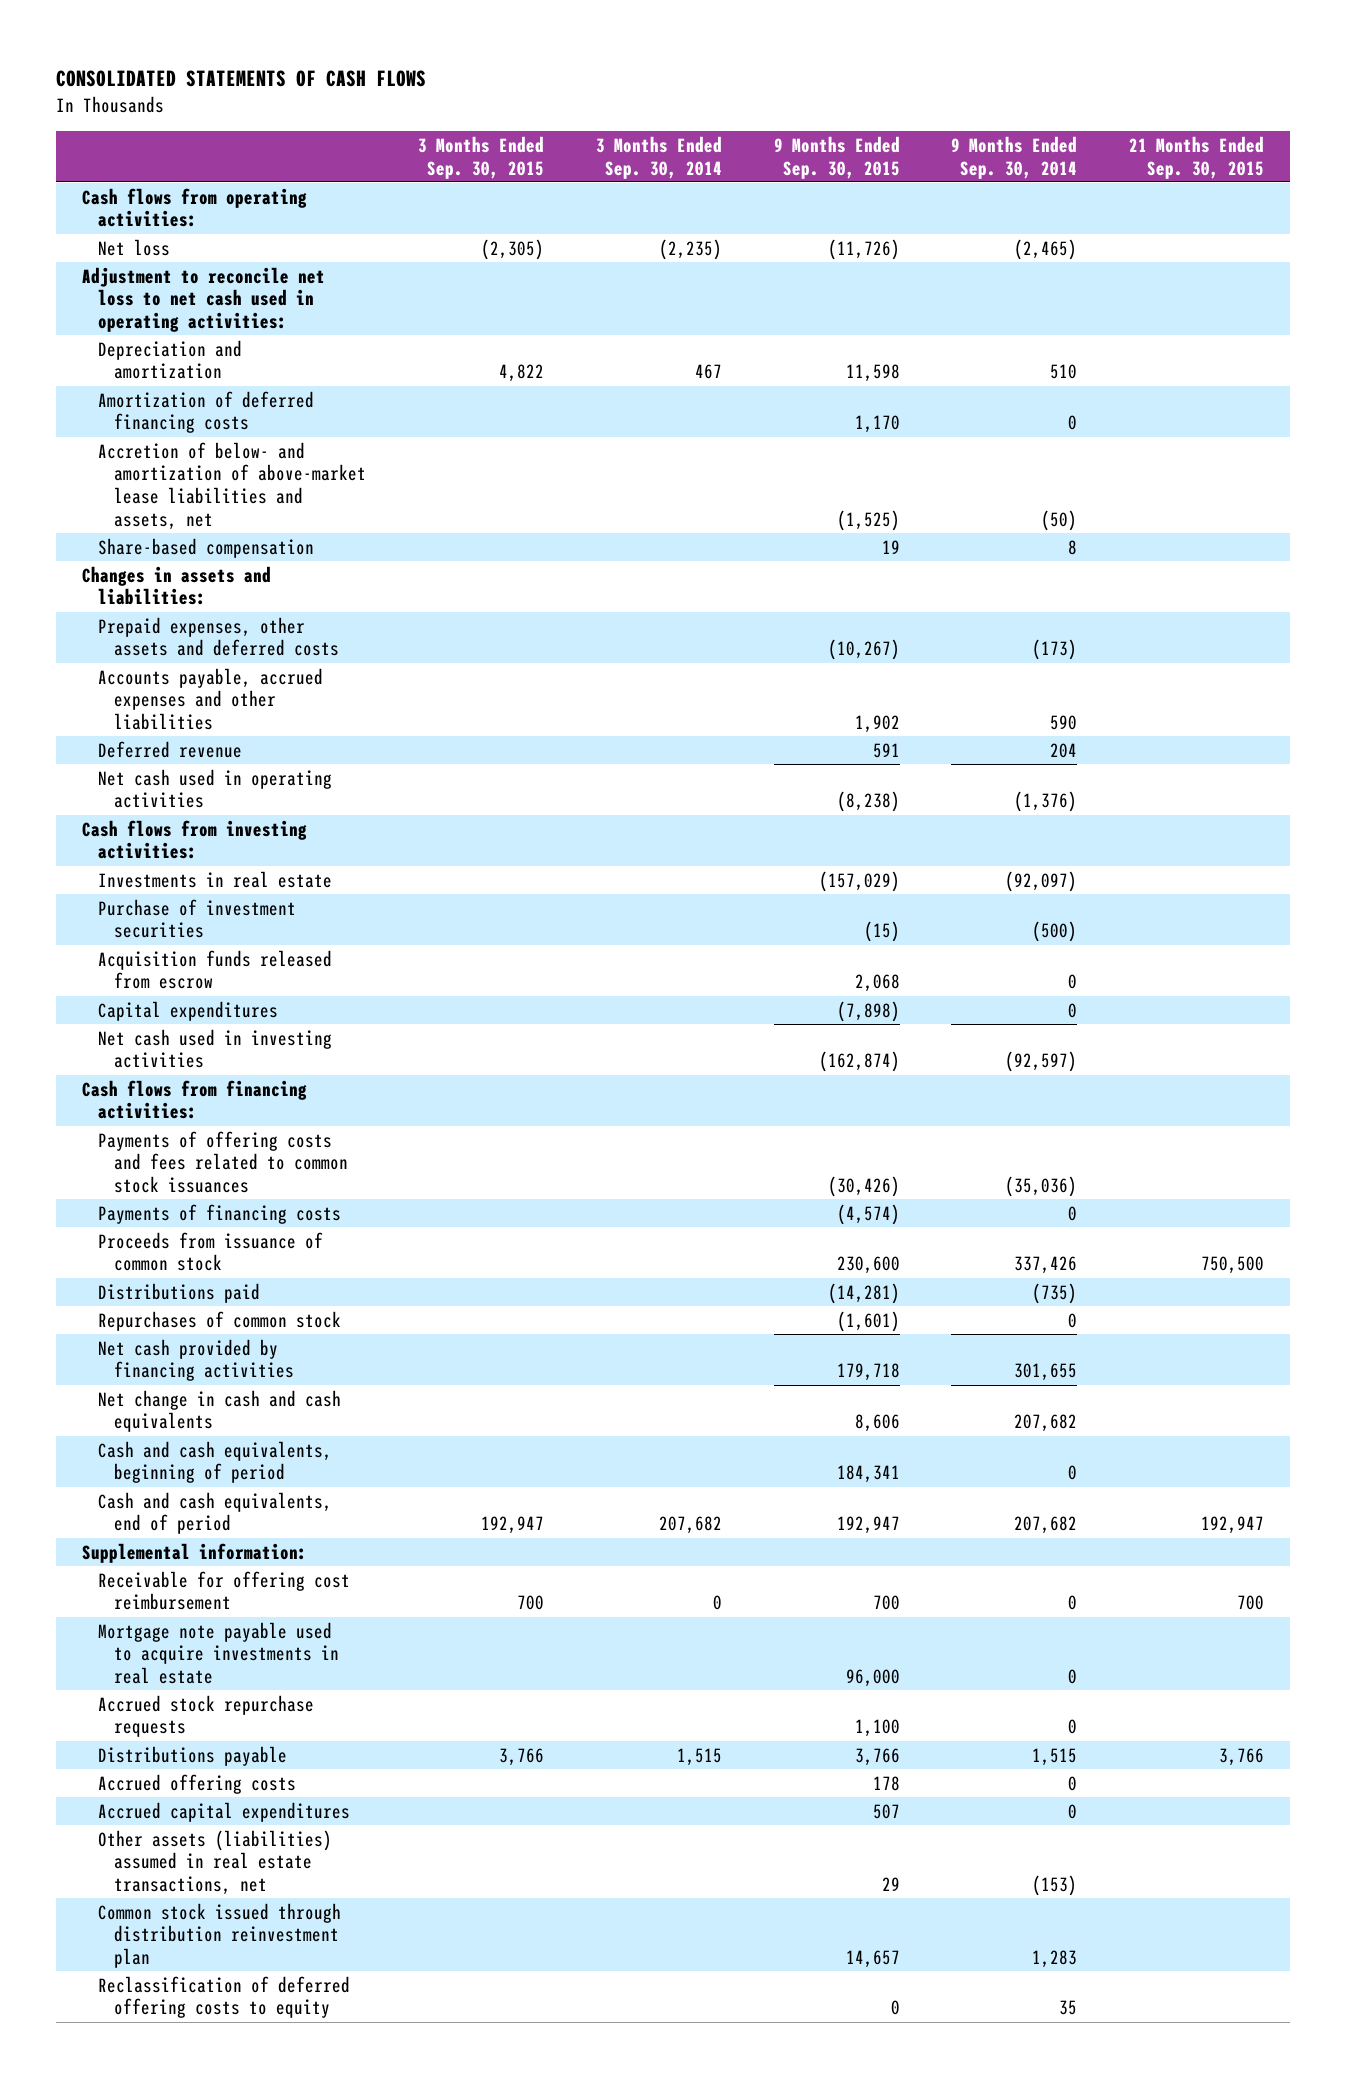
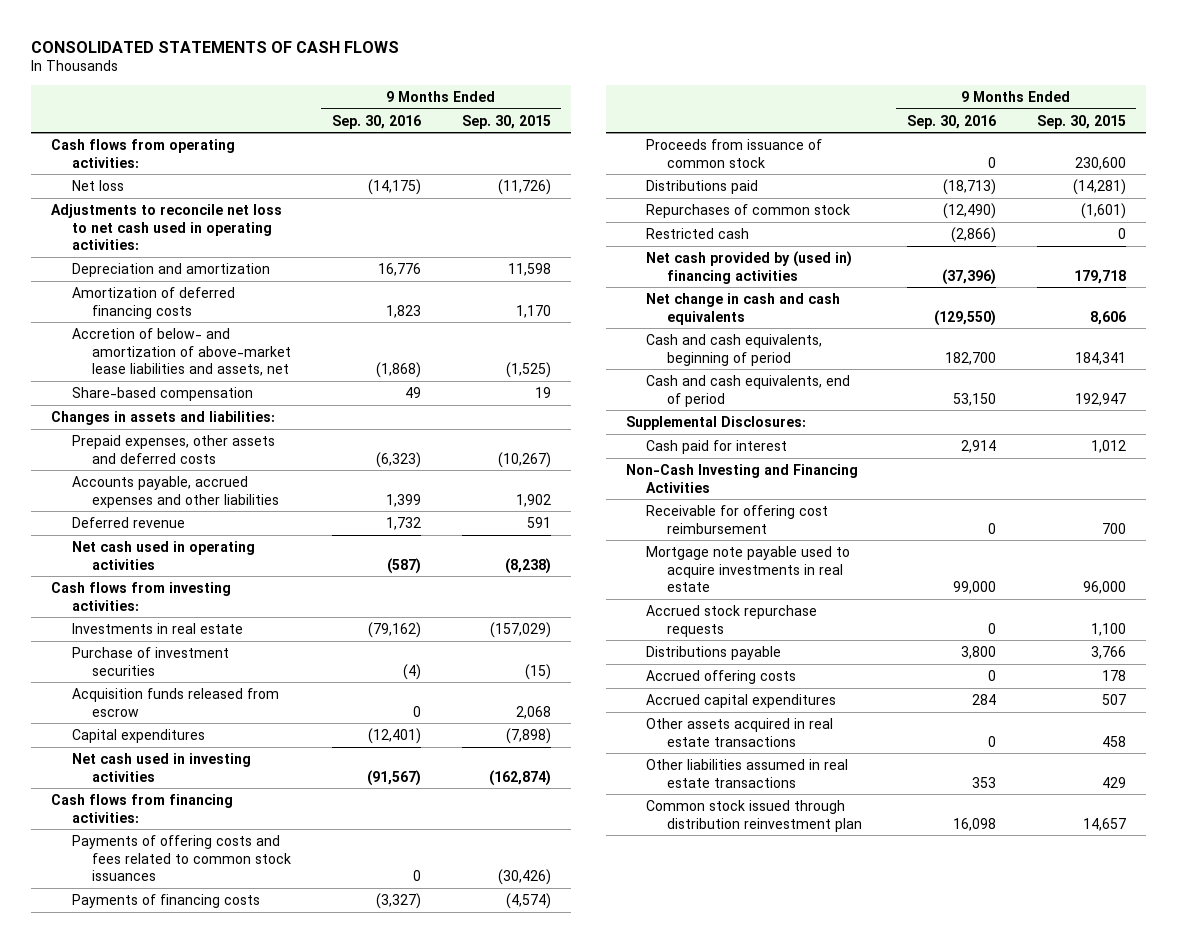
- | 3 Months Ended Sep. 30, 2015 | 3 Months Ended Sep. 30, 2014 | 9 Months Ended Sep. 30, 2015 | 9 Months Ended Sep. 30, 2014 | 21 Months Ended Sep. 30, 2015
+ | 9 Months Ended Sep. 30, 2016 | 9 Months Ended Sep. 30, 2015
- Adjustment to reconcile net loss to net cash used in operating activities:
+ Adjustments to reconcile net loss to net cash used in operating activities:
- Net cash provided by financing activities | | | 179,718 | 301,655 |
+ Restricted cash | (2,866) | 0
+ Net cash provided by (used in) financing activities | (37,396) | 179,718
- Supplemental information:
+ Supplemental Disclosures:
+ Cash paid for interest | 2,914 | 1,012
+ Non-Cash Investing and Financing Activities
- Other assets (liabilities) assumed in real estate transactions, net | | | 29 | (153) |
+ Other assets acquired in real estate transactions | 0 | 458
+ Other liabilities assumed in real estate transactions | 353 | 429
- Reclassification of deferred offering costs to equity | | | 0 | 35 |

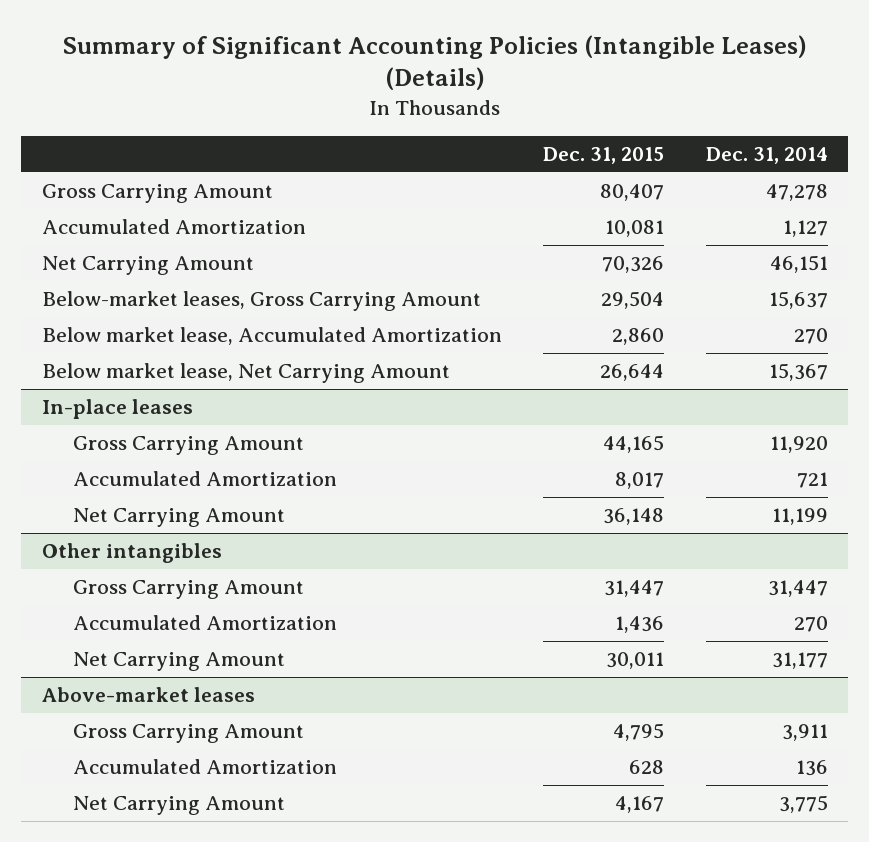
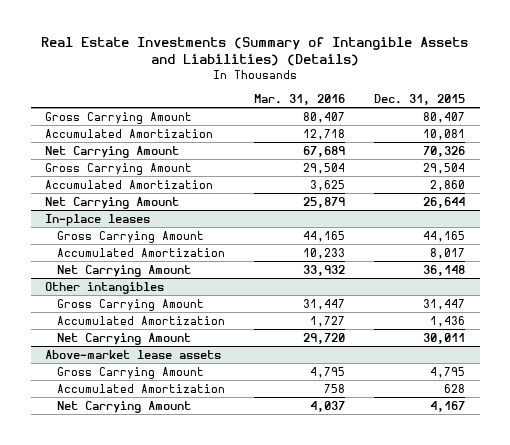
- Summary of Significant Accounting Policies (Intangible Leases) (Details)
+ Real Estate Investments (Summary of Intangible Assets and Liabilities) (Details)
- | Dec. 31, 2015 | Dec. 31, 2014
+ | Mar. 31, 2016 | Dec. 31, 2015
- Below-market leases, Gross Carrying Amount | 29,504 | 15,637
- Below market lease, Accumulated Amortization | 2,860 | 270
- Below market lease, Net Carrying Amount | 26,644 | 15,367
+ Gross Carrying Amount | 29,504 | 29,504
+ Accumulated Amortization | 3,625 | 2,860
+ Net Carrying Amount | 25,879 | 26,644
- Above-market leases
+ Above-market lease assets

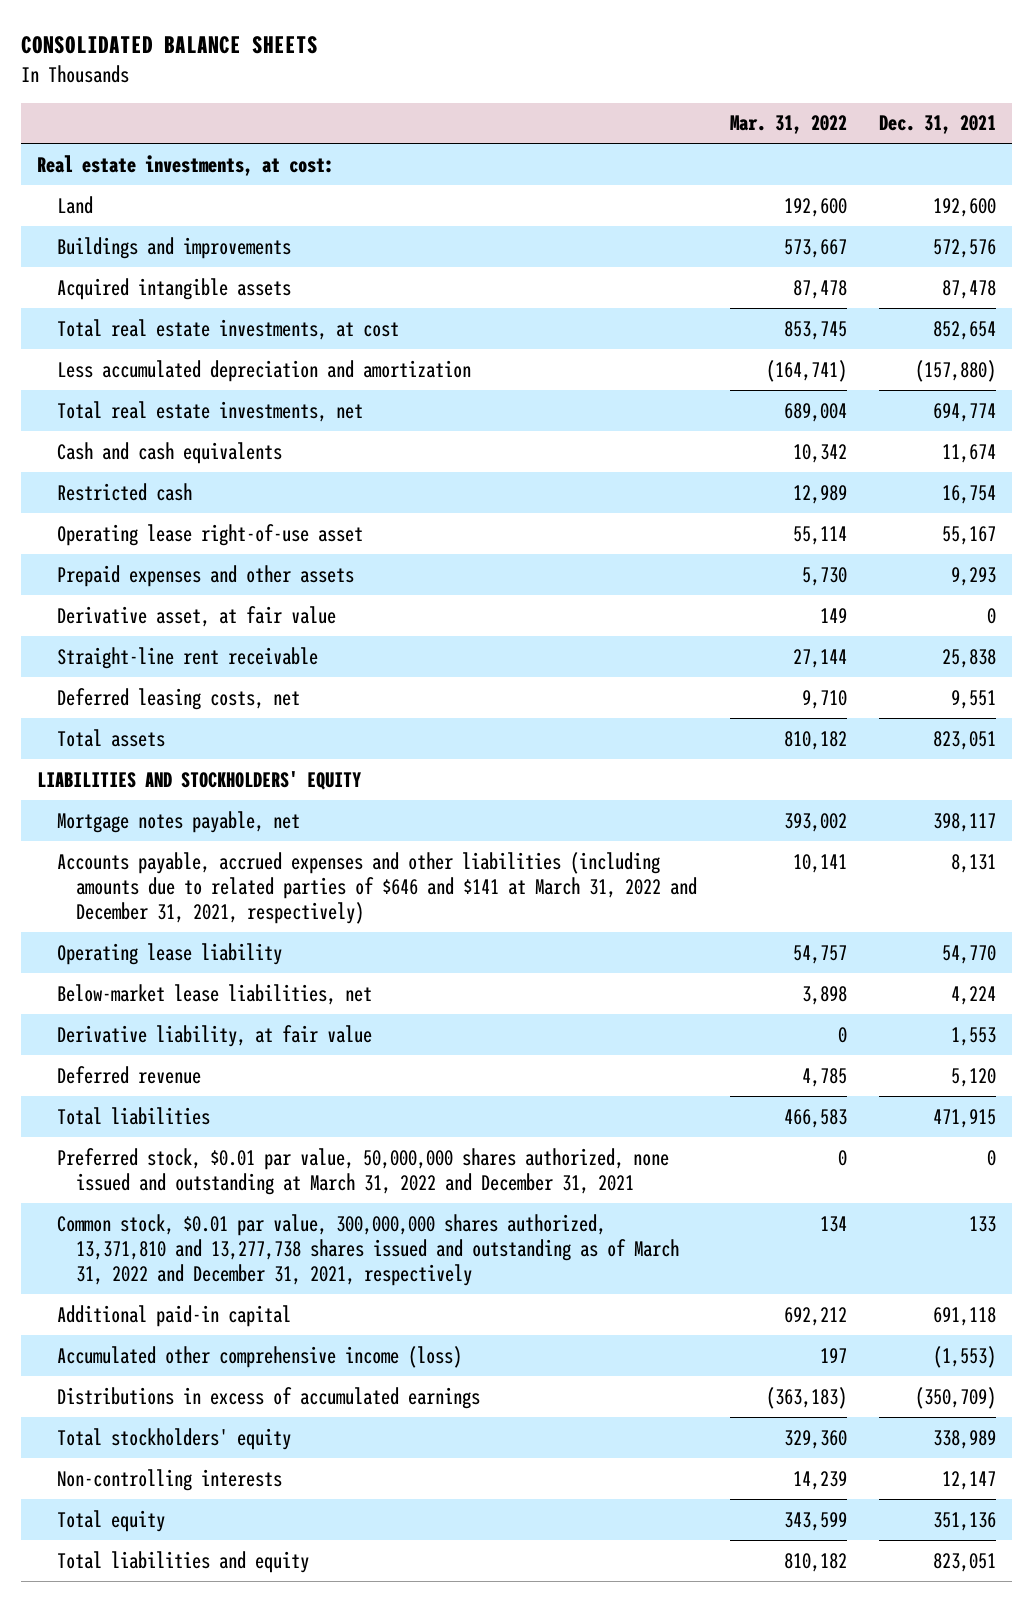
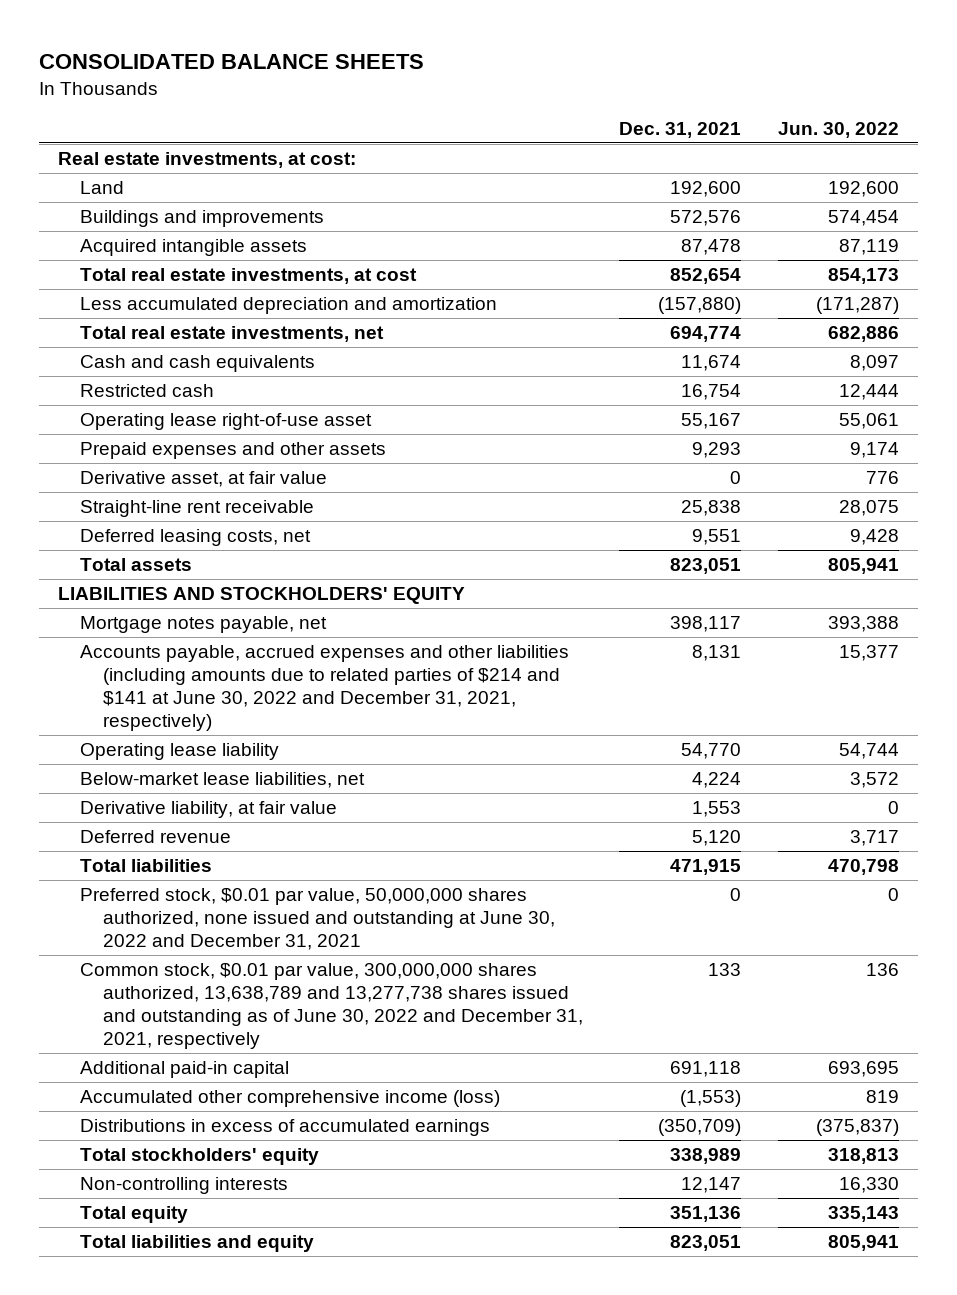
- | Mar. 31, 2022 | Dec. 31, 2021
+ | Dec. 31, 2021 | Jun. 30, 2022
- Accounts payable, accrued expenses and other liabilities (including amounts due to related parties of $646 and $141 at March 31, 2022 and December 31, 2021, respectively) | 10,141 | 8,131
+ Accounts payable, accrued expenses and other liabilities (including amounts due to related parties of $214 and $141 at June 30, 2022 and December 31, 2021, respectively) | 8,131 | 15,377
- Preferred stock, $0.01 par value, 50,000,000 shares authorized, none issued and outstanding at March 31, 2022 and December 31, 2021 | 0 | 0
- Common stock, $0.01 par value, 300,000,000 shares authorized, 13,371,810 and 13,277,738 shares issued and outstanding as of March 31, 2022 and December 31, 2021, respectively | 134 | 133
+ Preferred stock, $0.01 par value, 50,000,000 shares authorized, none issued and outstanding at June 30, 2022 and December 31, 2021 | 0 | 0
+ Common stock, $0.01 par value, 300,000,000 shares authorized, 13,638,789 and 13,277,738 shares issued and outstanding as of June 30, 2022 and December 31, 2021, respectively | 133 | 136

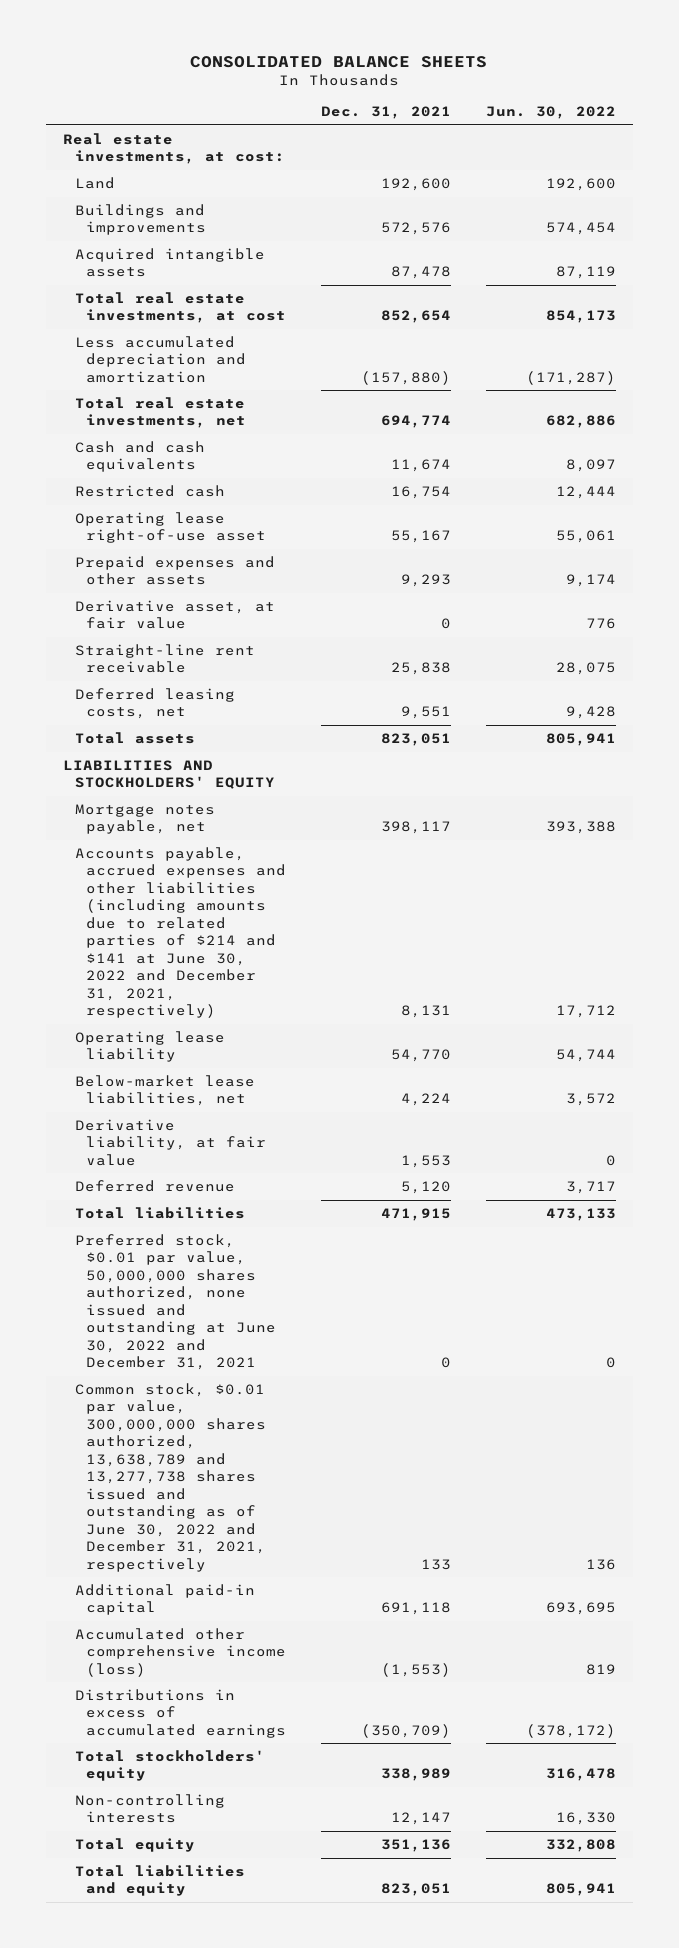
- Accounts payable, accrued expenses and other liabilities (including amounts due to related parties of $214 and $141 at June 30, 2022 and December 31, 2021, respectively) | 8,131 | 15,377
+ Accounts payable, accrued expenses and other liabilities (including amounts due to related parties of $214 and $141 at June 30, 2022 and December 31, 2021, respectively) | 8,131 | 17,712
- Total liabilities | 471,915 | 470,798
+ Total liabilities | 471,915 | 473,133
- Distributions in excess of accumulated earnings | (350,709) | (375,837)
- Total stockholders' equity | 338,989 | 318,813
+ Distributions in excess of accumulated earnings | (350,709) | (378,172)
+ Total stockholders' equity | 338,989 | 316,478
- Total equity | 351,136 | 335,143
+ Total equity | 351,136 | 332,808

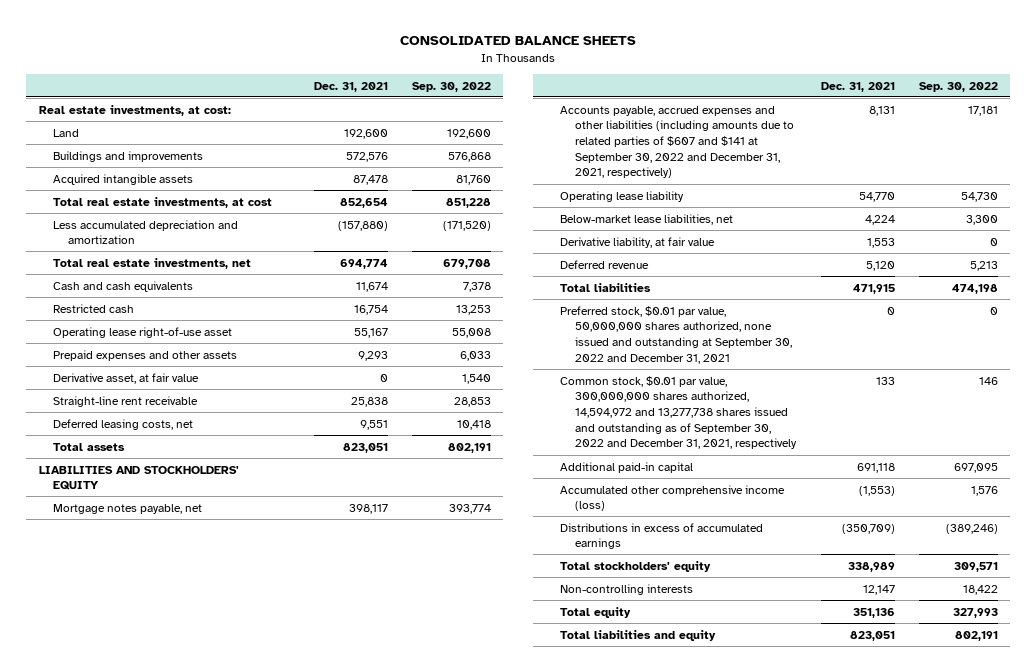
- | Dec. 31, 2021 | Jun. 30, 2022
+ | Dec. 31, 2021 | Sep. 30, 2022
- Accounts payable, accrued expenses and other liabilities (including amounts due to related parties of $214 and $141 at June 30, 2022 and December 31, 2021, respectively) | 8,131 | 17,712
+ Accounts payable, accrued expenses and other liabilities (including amounts due to related parties of $607 and $141 at September 30, 2022 and December 31, 2021, respectively) | 8,131 | 17,181
- Preferred stock, $0.01 par value, 50,000,000 shares authorized, none issued and outstanding at June 30, 2022 and December 31, 2021 | 0 | 0
- Common stock, $0.01 par value, 300,000,000 shares authorized, 13,638,789 and 13,277,738 shares issued and outstanding as of June 30, 2022 and December 31, 2021, respectively | 133 | 136
+ Preferred stock, $0.01 par value, 50,000,000 shares authorized, none issued and outstanding at September 30, 2022 and December 31, 2021 | 0 | 0
+ Common stock, $0.01 par value, 300,000,000 shares authorized, 14,594,972 and 13,277,738 shares issued and outstanding as of September 30, 2022 and December 31, 2021, respectively | 133 | 146

